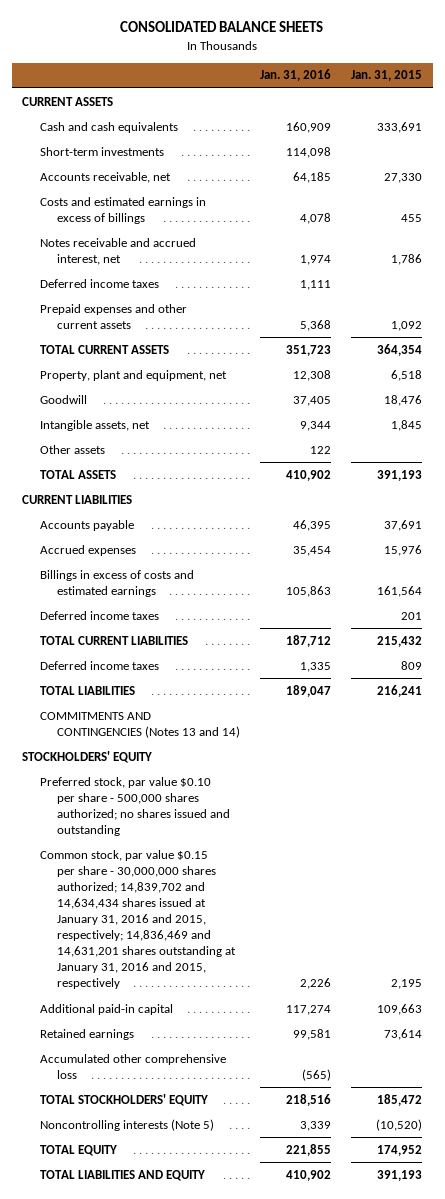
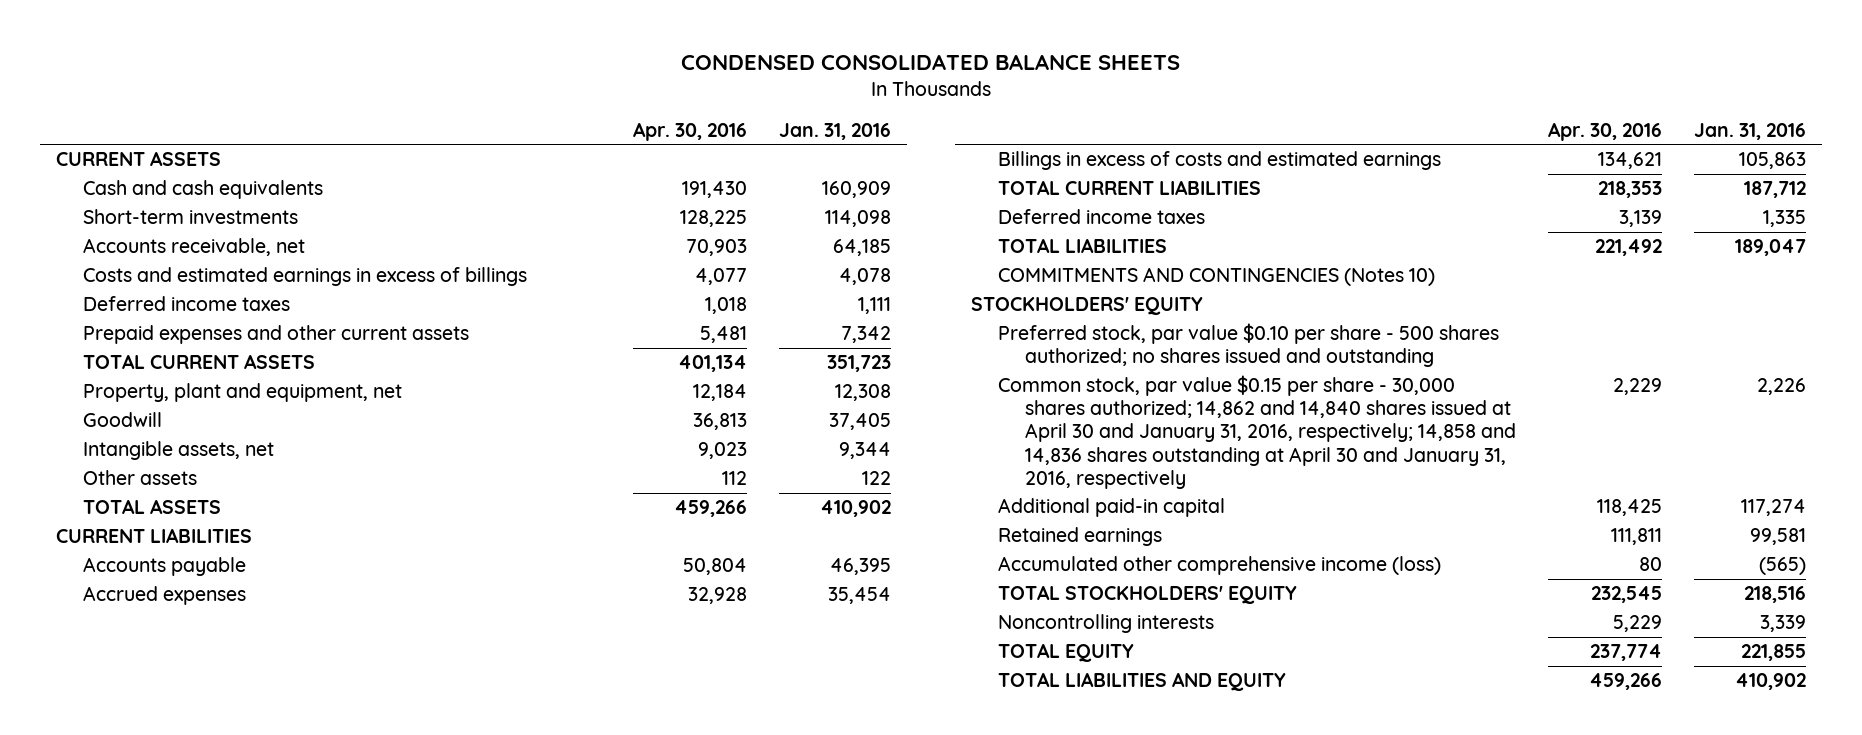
- CONSOLIDATED BALANCE SHEETS
+ CONDENSED CONSOLIDATED BALANCE SHEETS
- | Jan. 31, 2016 | Jan. 31, 2015
+ | Apr. 30, 2016 | Jan. 31, 2016
- Notes receivable and accrued interest, net | 1,974 | 1,786
- Prepaid expenses and other current assets | 5,368 | 1,092
+ Prepaid expenses and other current assets | 5,481 | 7,342
- Deferred income taxes | | 201
- COMMITMENTS AND CONTINGENCIES (Notes 13 and 14)
+ COMMITMENTS AND CONTINGENCIES (Notes 10)
- Preferred stock, par value $0.10 per share - 500,000 shares authorized; no shares issued and outstanding
- Common stock, par value $0.15 per share - 30,000,000 shares authorized; 14,839,702 and 14,634,434 shares issued at January 31, 2016 and 2015, respectively; 14,836,469 and 14,631,201 shares outstanding at January 31, 2016 and 2015, respectively | 2,226 | 2,195
+ Preferred stock, par value $0.10 per share - 500 shares authorized; no shares issued and outstanding
+ Common stock, par value $0.15 per share - 30,000 shares authorized; 14,862 and 14,840 shares issued at April 30 and January 31, 2016, respectively; 14,858 and 14,836 shares outstanding at April 30 and January 31, 2016, respectively | 2,229 | 2,226
- Accumulated other comprehensive loss | (565) |
+ Accumulated other comprehensive income (loss) | 80 | (565)
- Noncontrolling interests (Note 5) | 3,339 | (10,520)
+ Noncontrolling interests | 5,229 | 3,339

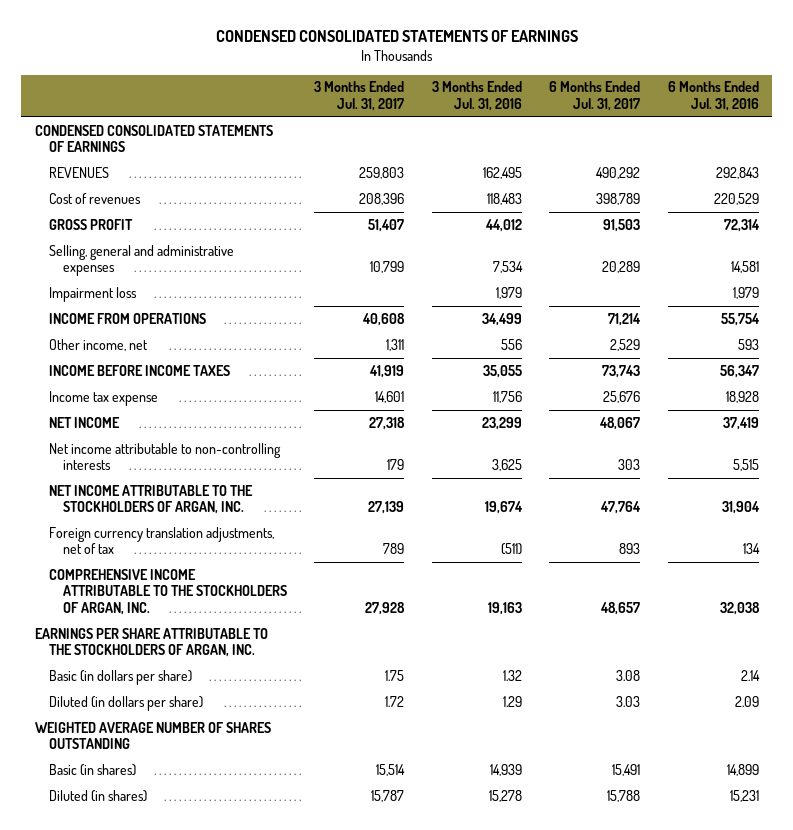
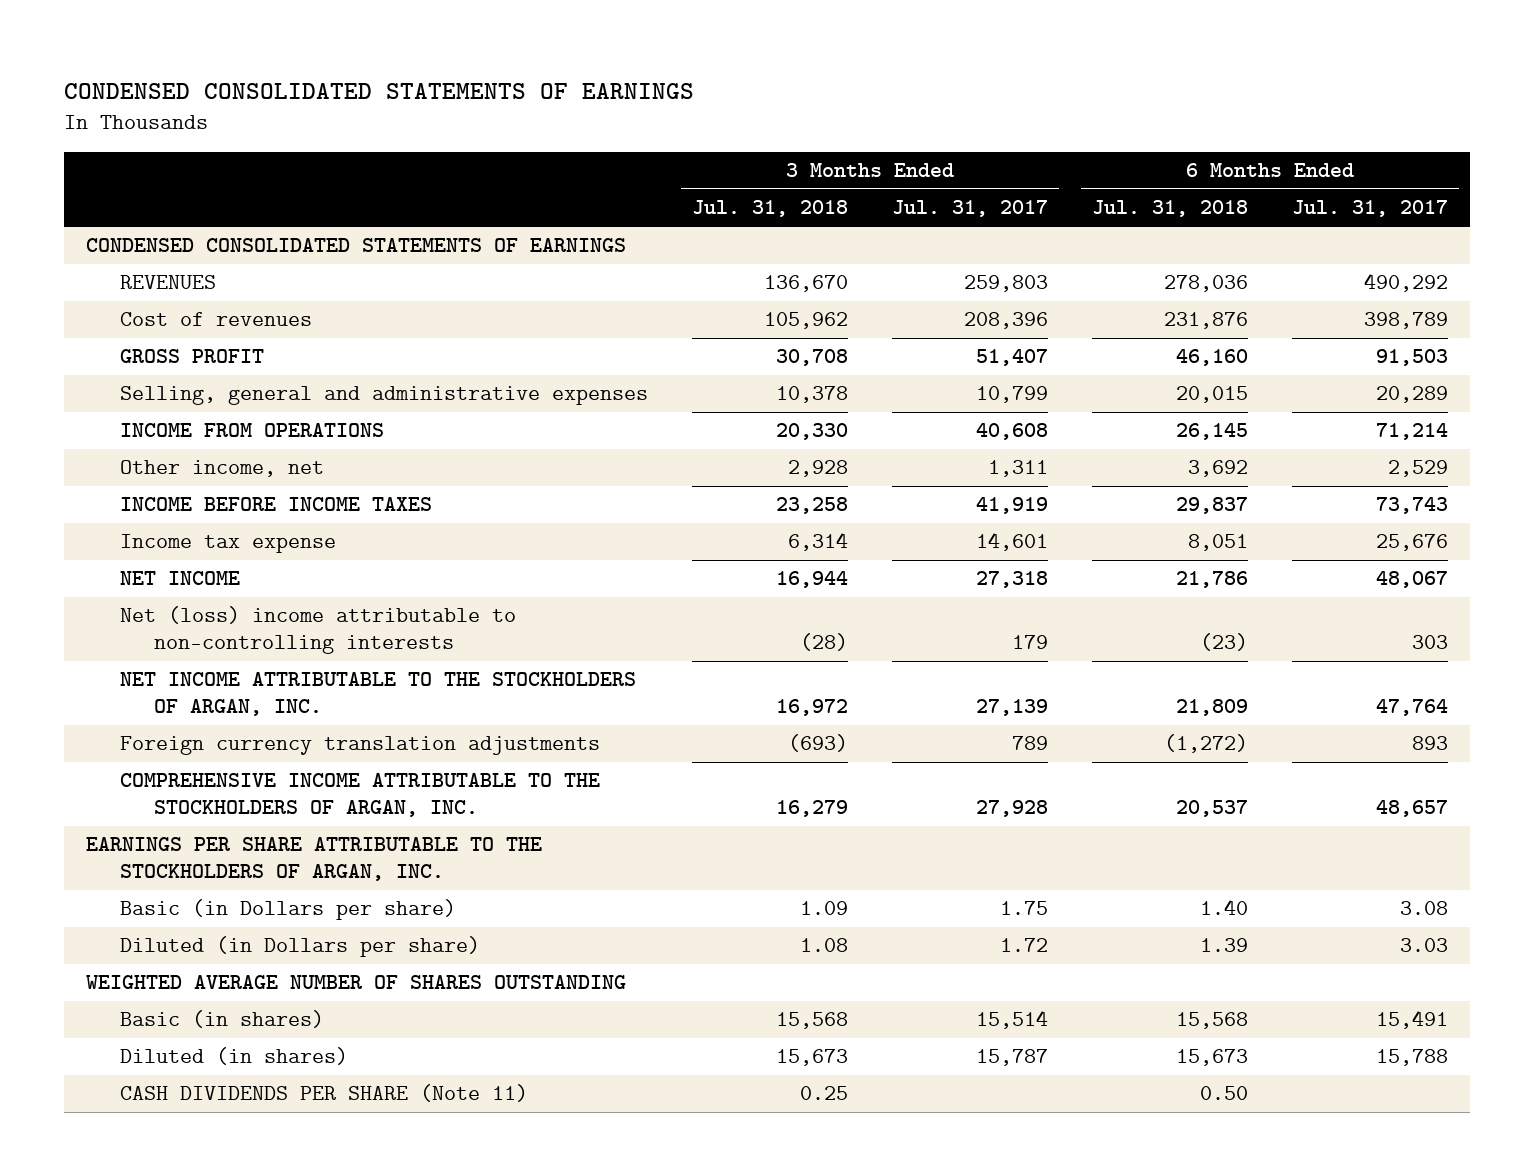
- | 3 Months Ended Jul. 31, 2017 | 3 Months Ended Jul. 31, 2016 | 6 Months Ended Jul. 31, 2017 | 6 Months Ended Jul. 31, 2016
+ | 3 Months Ended Jul. 31, 2018 | 3 Months Ended Jul. 31, 2017 | 6 Months Ended Jul. 31, 2018 | 6 Months Ended Jul. 31, 2017
- Impairment loss | | 1,979 | | 1,979
- Net income attributable to non-controlling interests | 179 | 3,625 | 303 | 5,515
+ Net (loss) income attributable to non-controlling interests | (28) | 179 | (23) | 303
- Foreign currency translation adjustments, net of tax | 789 | (511) | 893 | 134
+ Foreign currency translation adjustments | (693) | 789 | (1,272) | 893
- Basic (in dollars per share) | 1.75 | 1.32 | 3.08 | 2.14
- Diluted (in dollars per share) | 1.72 | 1.29 | 3.03 | 2.09
+ Basic (in Dollars per share) | 1.09 | 1.75 | 1.40 | 3.08
+ Diluted (in Dollars per share) | 1.08 | 1.72 | 1.39 | 3.03
+ CASH DIVIDENDS PER SHARE (Note 11) | 0.25 | | 0.50 |

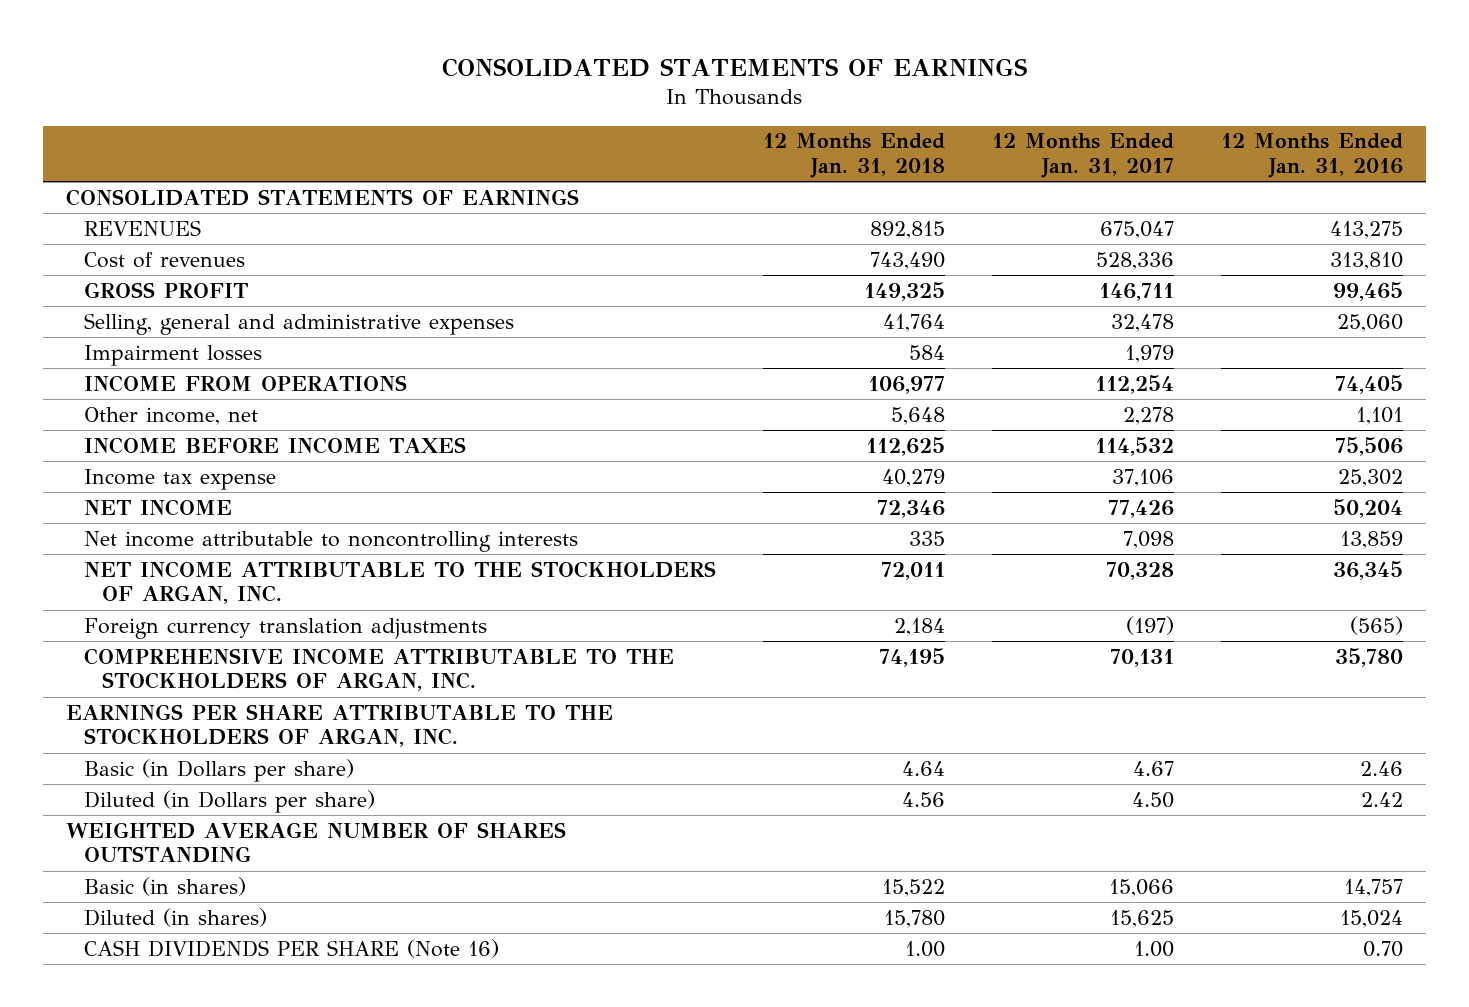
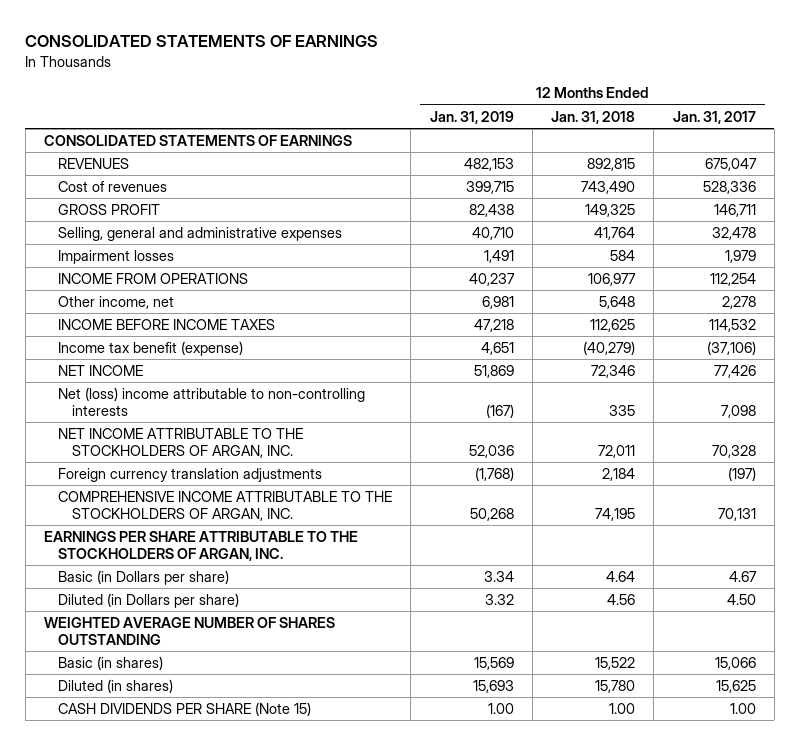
- | 12 Months Ended Jan. 31, 2018 | 12 Months Ended Jan. 31, 2017 | 12 Months Ended Jan. 31, 2016
+ | 12 Months Ended Jan. 31, 2019 | 12 Months Ended Jan. 31, 2018 | 12 Months Ended Jan. 31, 2017
- Income tax expense | 40,279 | 37,106 | 25,302
+ Income tax benefit (expense) | 4,651 | (40,279) | (37,106)
- Net income attributable to noncontrolling interests | 335 | 7,098 | 13,859
+ Net (loss) income attributable to non-controlling interests | (167) | 335 | 7,098
- CASH DIVIDENDS PER SHARE (Note 16) | 1.00 | 1.00 | 0.70
+ CASH DIVIDENDS PER SHARE (Note 15) | 1.00 | 1.00 | 1.00

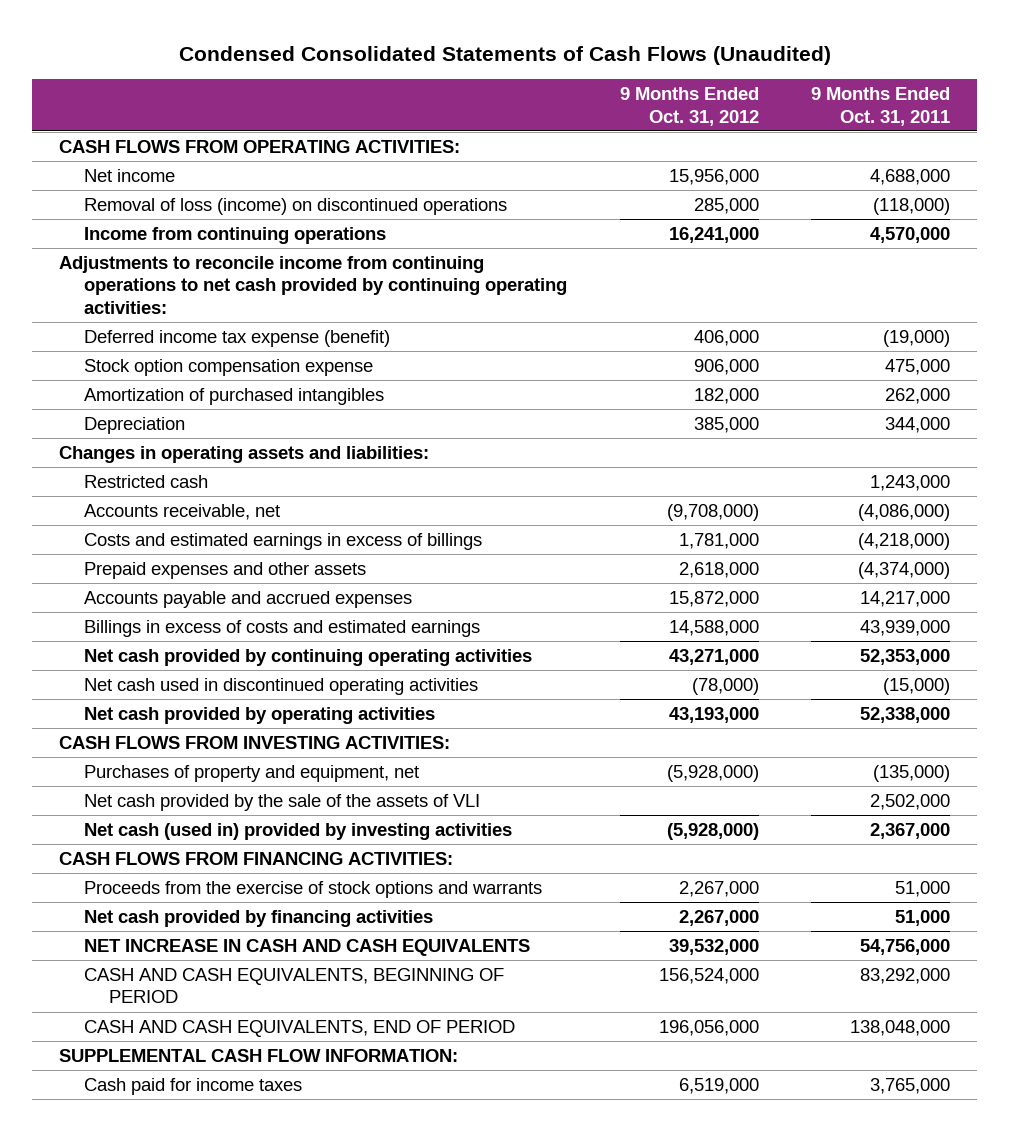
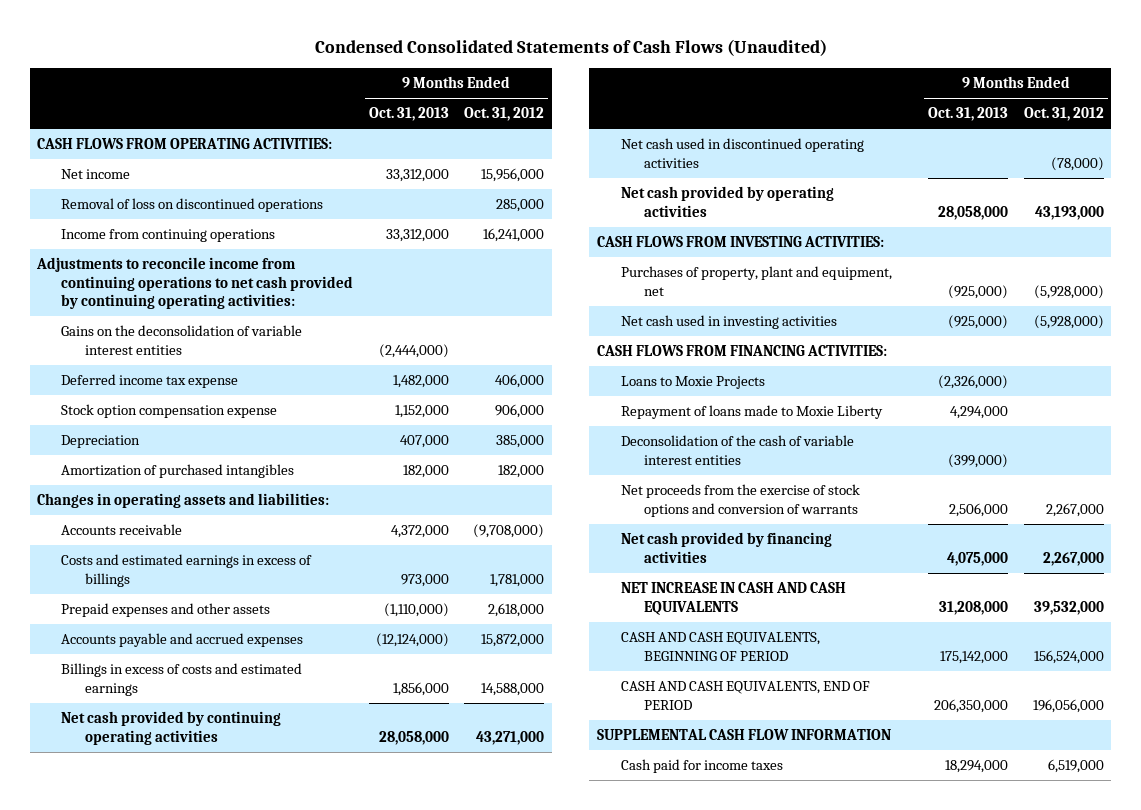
- | 9 Months Ended Oct. 31, 2012 | 9 Months Ended Oct. 31, 2011
+ | 9 Months Ended Oct. 31, 2013 | 9 Months Ended Oct. 31, 2012
- Removal of loss (income) on discontinued operations | 285,000 | (118,000)
+ Removal of loss on discontinued operations | | 285,000
- Deferred income tax expense (benefit) | 406,000 | (19,000)
+ Gains on the deconsolidation of variable interest entities | (2,444,000) |
+ Deferred income tax expense | 1,482,000 | 406,000
moved down: Amortization of purchased intangibles | 182,000 | 182,000
- Restricted cash | | 1,243,000
- Accounts receivable, net | (9,708,000) | (4,086,000)
+ Accounts receivable | 4,372,000 | (9,708,000)
- Purchases of property and equipment, net | (5,928,000) | (135,000)
- Net cash provided by the sale of the assets of VLI | | 2,502,000
- Net cash (used in) provided by investing activities | (5,928,000) | 2,367,000
+ Purchases of property, plant and equipment, net | (925,000) | (5,928,000)
+ Net cash used in investing activities | (925,000) | (5,928,000)
- Proceeds from the exercise of stock options and warrants | 2,267,000 | 51,000
+ Loans to Moxie Projects | (2,326,000) |
+ Repayment of loans made to Moxie Liberty | 4,294,000 |
+ Deconsolidation of the cash of variable interest entities | (399,000) |
+ Net proceeds from the exercise of stock options and conversion of warrants | 2,506,000 | 2,267,000
- SUPPLEMENTAL CASH FLOW INFORMATION:
+ SUPPLEMENTAL CASH FLOW INFORMATION

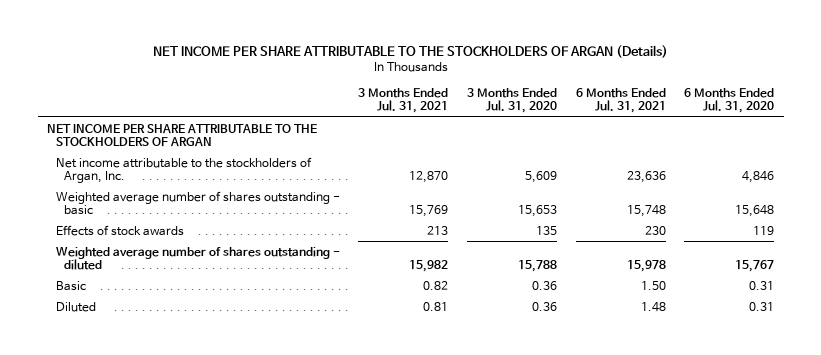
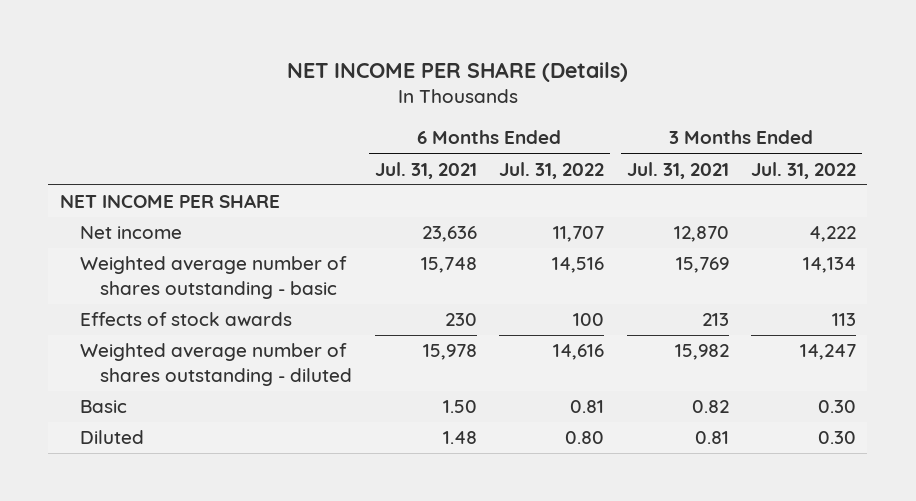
- NET INCOME PER SHARE ATTRIBUTABLE TO THE STOCKHOLDERS OF ARGAN (Details)
+ NET INCOME PER SHARE (Details)
- | 3 Months Ended Jul. 31, 2021 | 3 Months Ended Jul. 31, 2020 | 6 Months Ended Jul. 31, 2021 | 6 Months Ended Jul. 31, 2020
+ | 6 Months Ended Jul. 31, 2021 | 6 Months Ended Jul. 31, 2022 | 3 Months Ended Jul. 31, 2021 | 3 Months Ended Jul. 31, 2022
- NET INCOME PER SHARE ATTRIBUTABLE TO THE STOCKHOLDERS OF ARGAN
- Net income attributable to the stockholders of Argan, Inc. | 12,870 | 5,609 | 23,636 | 4,846
+ NET INCOME PER SHARE
+ Net income | 23,636 | 11,707 | 12,870 | 4,222

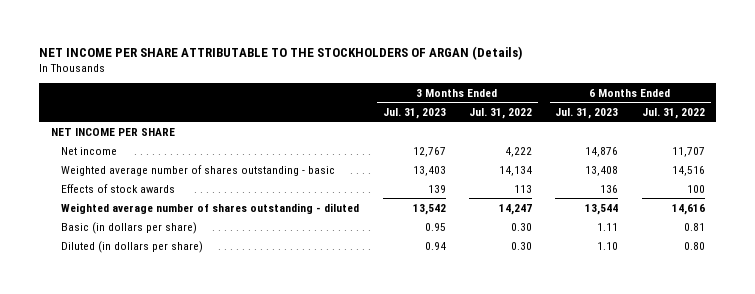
- NET INCOME PER SHARE (Details)
+ NET INCOME PER SHARE ATTRIBUTABLE TO THE STOCKHOLDERS OF ARGAN (Details)
- | 6 Months Ended Jul. 31, 2021 | 6 Months Ended Jul. 31, 2022 | 3 Months Ended Jul. 31, 2021 | 3 Months Ended Jul. 31, 2022
+ | 3 Months Ended Jul. 31, 2023 | 3 Months Ended Jul. 31, 2022 | 6 Months Ended Jul. 31, 2023 | 6 Months Ended Jul. 31, 2022
- Basic | 1.50 | 0.81 | 0.82 | 0.30
- Diluted | 1.48 | 0.80 | 0.81 | 0.30
+ Basic (in dollars per share) | 0.95 | 0.30 | 1.11 | 0.81
+ Diluted (in dollars per share) | 0.94 | 0.30 | 1.10 | 0.80

